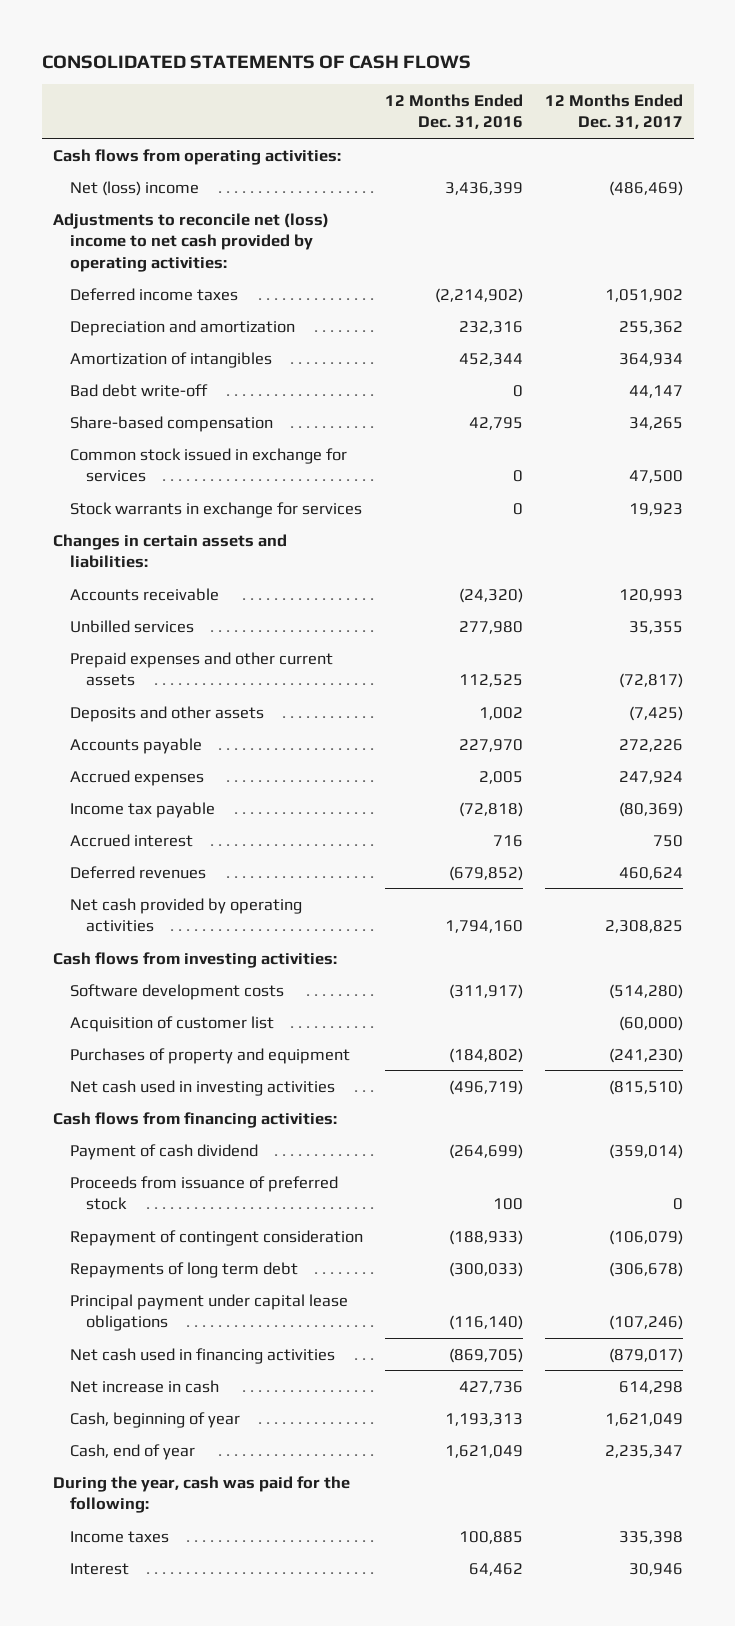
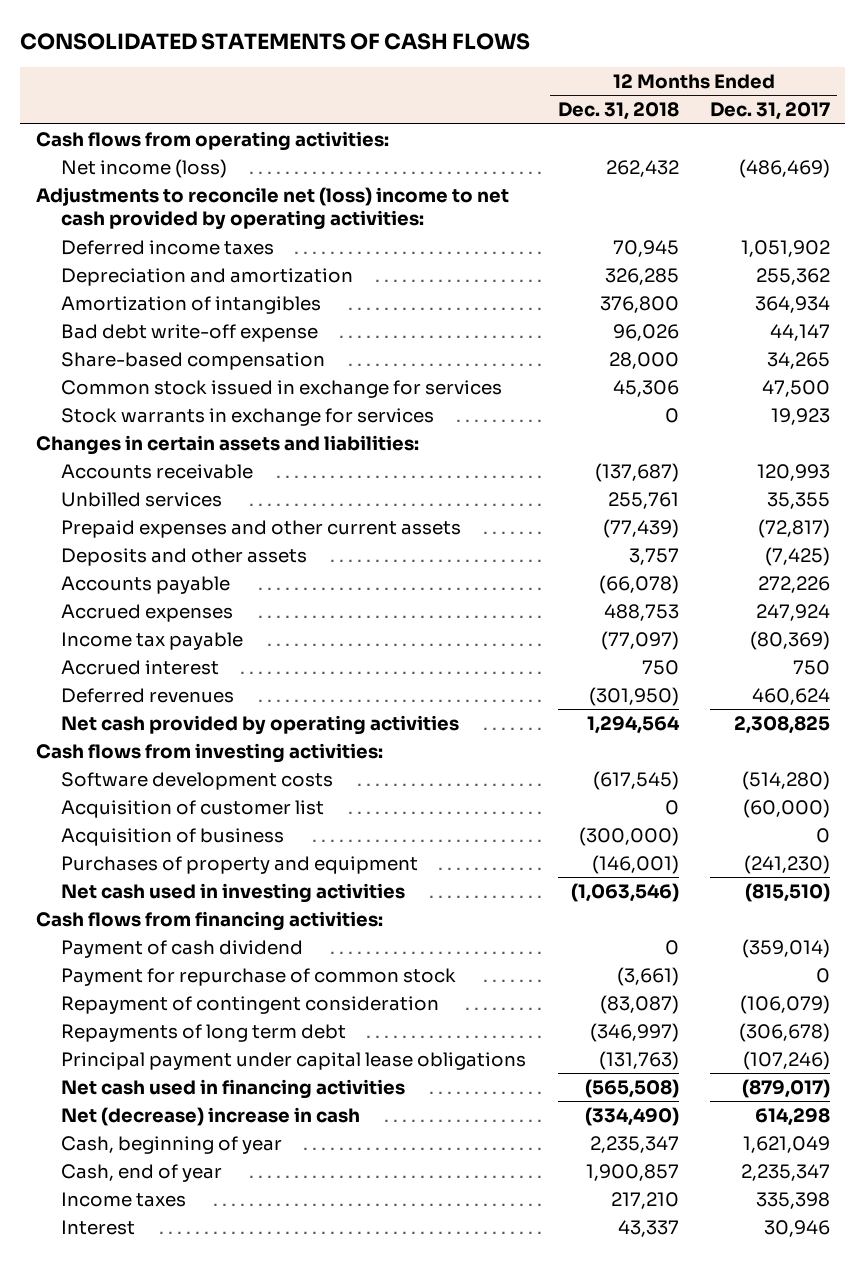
- | 12 Months Ended Dec. 31, 2016 | 12 Months Ended Dec. 31, 2017
+ | 12 Months Ended Dec. 31, 2018 | 12 Months Ended Dec. 31, 2017
- Net (loss) income | 3,436,399 | (486,469)
+ Net income (loss) | 262,432 | (486,469)
- Bad debt write-off | 0 | 44,147
+ Bad debt write-off expense | 96,026 | 44,147
+ Acquisition of business | (300,000) | 0
- Proceeds from issuance of preferred stock | 100 | 0
+ Payment for repurchase of common stock | (3,661) | 0
- Net increase in cash | 427,736 | 614,298
+ Net (decrease) increase in cash | (334,490) | 614,298
- During the year, cash was paid for the following:

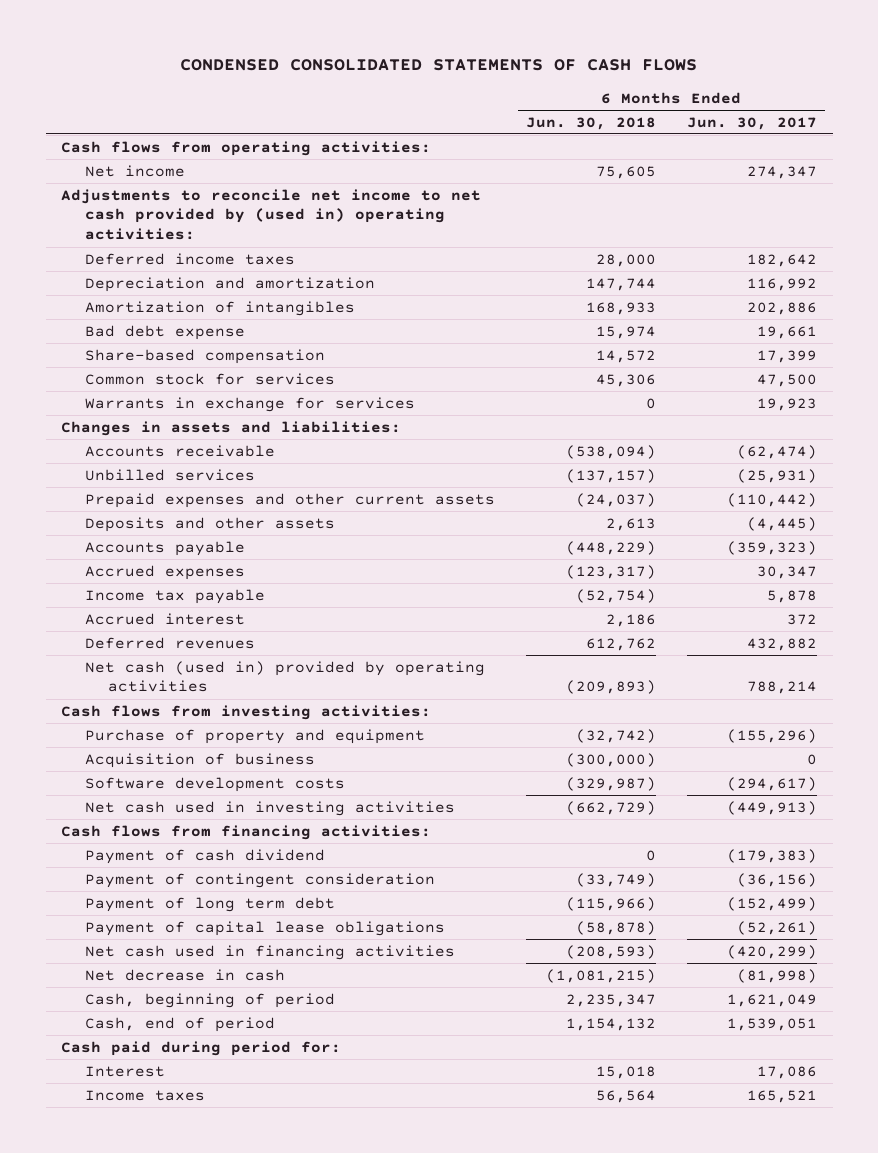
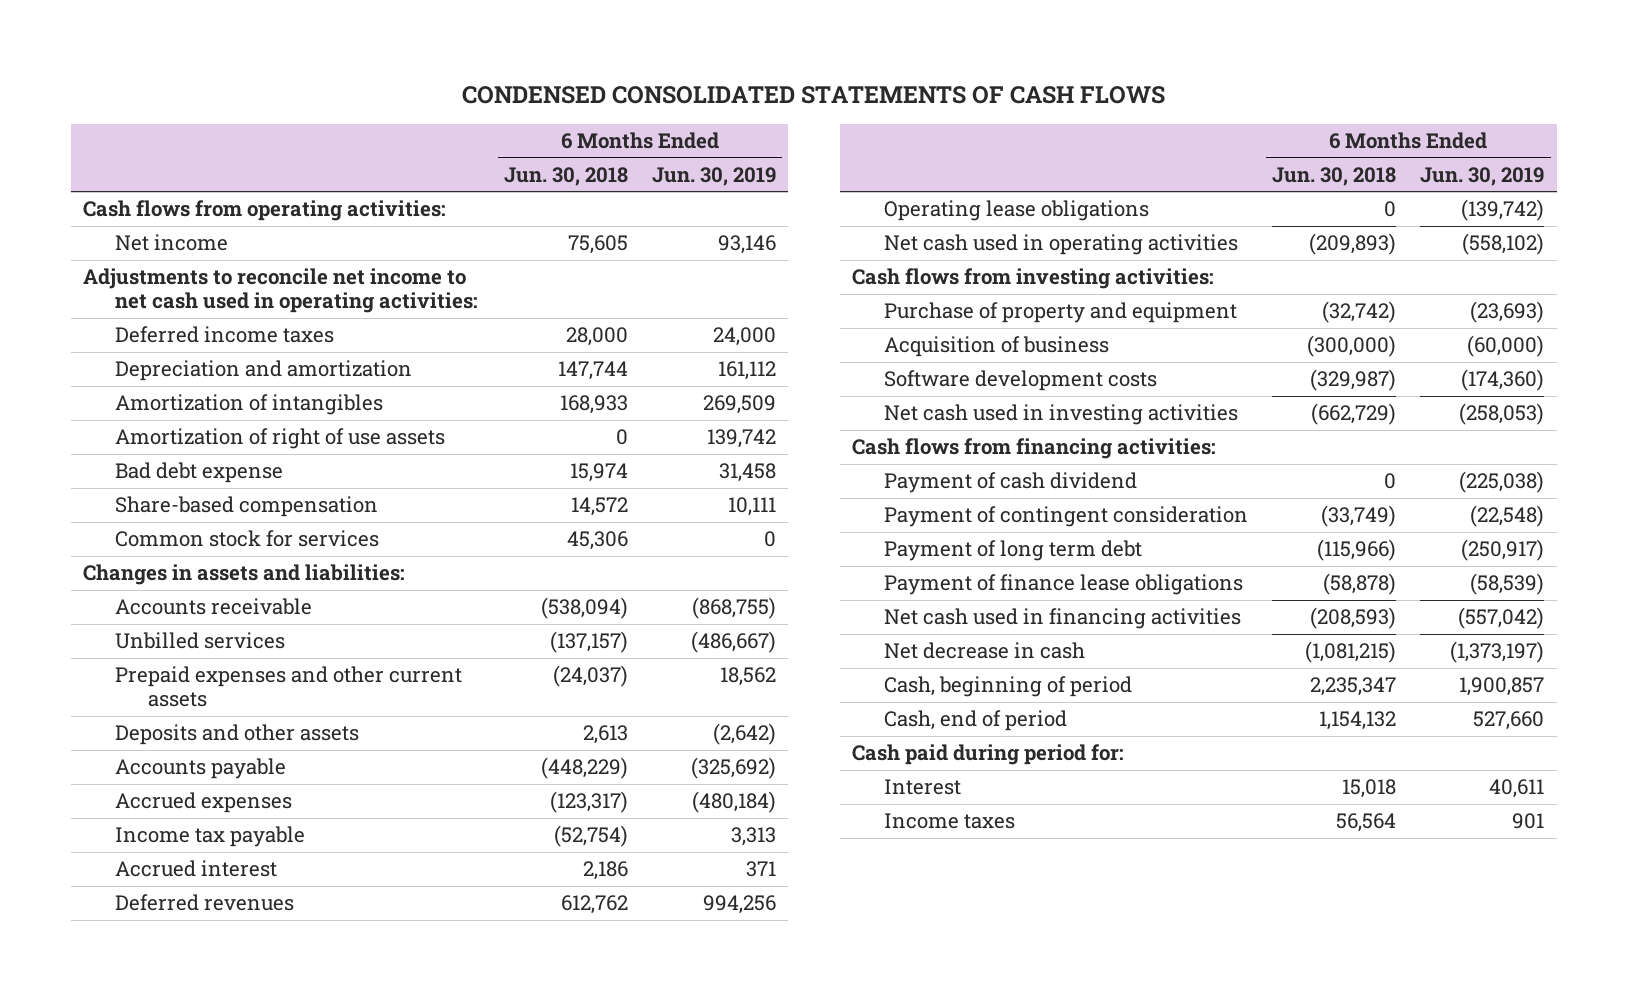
- | 6 Months Ended Jun. 30, 2018 | 6 Months Ended Jun. 30, 2017
+ | 6 Months Ended Jun. 30, 2018 | 6 Months Ended Jun. 30, 2019
- Adjustments to reconcile net income to net cash provided by (used in) operating activities:
+ Adjustments to reconcile net income to net cash used in operating activities:
+ Amortization of right of use assets | 0 | 139,742
- Warrants in exchange for services | 0 | 19,923
- Net cash (used in) provided by operating activities | (209,893) | 788,214
+ Operating lease obligations | 0 | (139,742)
+ Net cash used in operating activities | (209,893) | (558,102)
- Payment of capital lease obligations | (58,878) | (52,261)
+ Payment of finance lease obligations | (58,878) | (58,539)

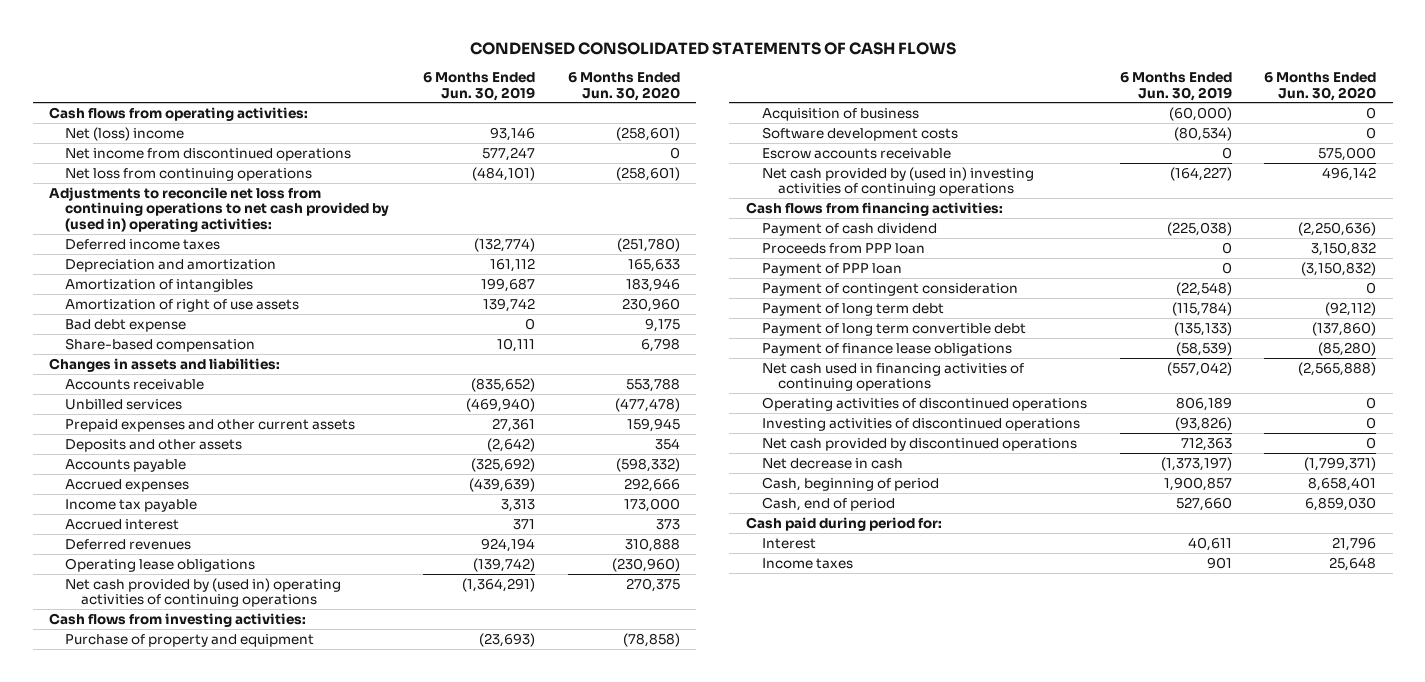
- | 6 Months Ended Jun. 30, 2018 | 6 Months Ended Jun. 30, 2019
+ | 6 Months Ended Jun. 30, 2019 | 6 Months Ended Jun. 30, 2020
- Net income | 75,605 | 93,146
- Adjustments to reconcile net income to net cash used in operating activities:
- Deferred income taxes | 28,000 | 24,000
+ Net (loss) income | 93,146 | (258,601)
+ Net income from discontinued operations | 577,247 | 0
+ Net loss from continuing operations | (484,101) | (258,601)
+ Adjustments to reconcile net loss from continuing operations to net cash provided by (used in) operating activities:
+ Deferred income taxes | (132,774) | (251,780)
- Amortization of intangibles | 168,933 | 269,509
+ Amortization of intangibles | 199,687 | 183,946
- Bad debt expense | 15,974 | 31,458
+ Bad debt expense | 0 | 9,175
- Common stock for services | 45,306 | 0
- Accounts receivable | (538,094) | (868,755)
- Unbilled services | (137,157) | (486,667)
- Prepaid expenses and other current assets | (24,037) | 18,562
+ Accounts receivable | (835,652) | 553,788
+ Unbilled services | (469,940) | (477,478)
+ Prepaid expenses and other current assets | 27,361 | 159,945
- Accrued expenses | (123,317) | (480,184)
+ Accrued expenses | (439,639) | 292,666
- Deferred revenues | 612,762 | 994,256
+ Deferred revenues | 924,194 | 310,888
- Net cash used in operating activities | (209,893) | (558,102)
+ Net cash provided by (used in) operating activities of continuing operations | (1,364,291) | 270,375
- Software development costs | (329,987) | (174,360)
- Net cash used in investing activities | (662,729) | (258,053)
+ Software development costs | (80,534) | 0
+ Escrow accounts receivable | 0 | 575,000
+ Net cash provided by (used in) investing activities of continuing operations | (164,227) | 496,142
+ Proceeds from PPP loan | 0 | 3,150,832
+ Payment of PPP loan | 0 | (3,150,832)
- Payment of long term debt | (115,966) | (250,917)
+ Payment of long term debt | (115,784) | (92,112)
+ Payment of long term convertible debt | (135,133) | (137,860)
- Net cash used in financing activities | (208,593) | (557,042)
+ Net cash used in financing activities of continuing operations | (557,042) | (2,565,888)
+ Operating activities of discontinued operations | 806,189 | 0
+ Investing activities of discontinued operations | (93,826) | 0
+ Net cash provided by discontinued operations | 712,363 | 0

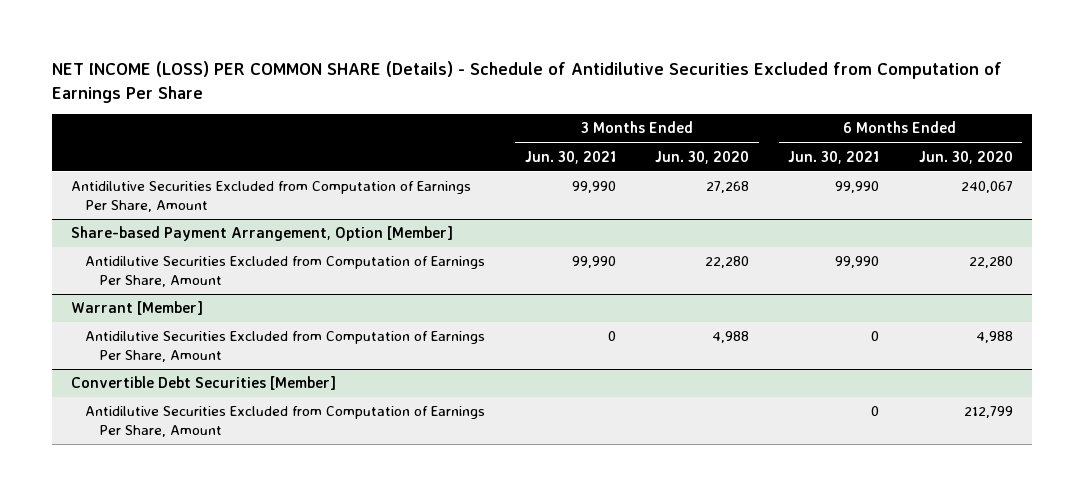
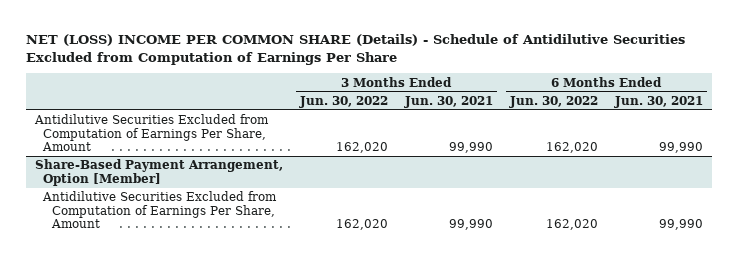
- NET INCOME (LOSS) PER COMMON SHARE (Details) - Schedule of Antidilutive Securities Excluded from Computation of Earnings Per Share
+ NET (LOSS) INCOME PER COMMON SHARE (Details) - Schedule of Antidilutive Securities Excluded from Computation of Earnings Per Share
- | 3 Months Ended Jun. 30, 2021 | 3 Months Ended Jun. 30, 2020 | 6 Months Ended Jun. 30, 2021 | 6 Months Ended Jun. 30, 2020
+ | 3 Months Ended Jun. 30, 2022 | 3 Months Ended Jun. 30, 2021 | 6 Months Ended Jun. 30, 2022 | 6 Months Ended Jun. 30, 2021
- Share-based Payment Arrangement, Option [Member]
+ Share-Based Payment Arrangement, Option [Member]
- Warrant [Member]
- Antidilutive Securities Excluded from Computation of Earnings Per Share, Amount | 0 | 4,988 | 0 | 4,988
- Convertible Debt Securities [Member]
- Antidilutive Securities Excluded from Computation of Earnings Per Share, Amount | | | 0 | 212,799

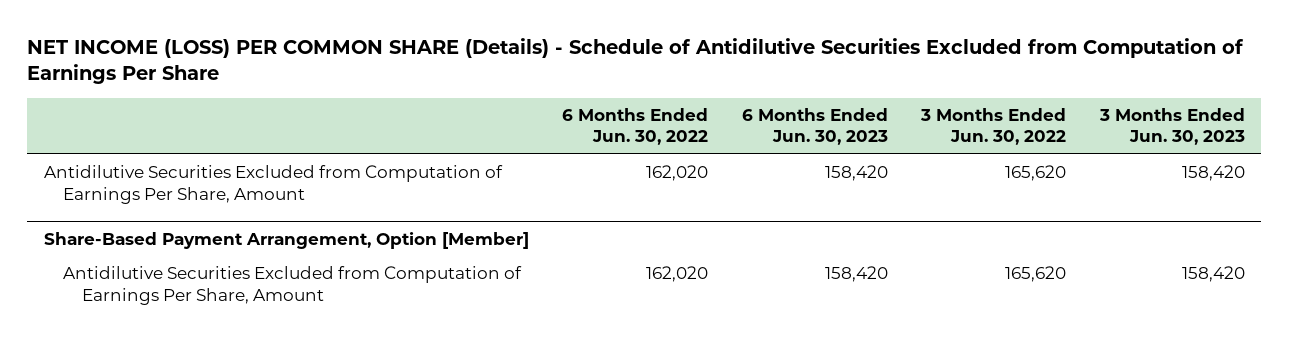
- NET (LOSS) INCOME PER COMMON SHARE (Details) - Schedule of Antidilutive Securities Excluded from Computation of Earnings Per Share
+ NET INCOME (LOSS) PER COMMON SHARE (Details) - Schedule of Antidilutive Securities Excluded from Computation of Earnings Per Share
- | 3 Months Ended Jun. 30, 2022 | 3 Months Ended Jun. 30, 2021 | 6 Months Ended Jun. 30, 2022 | 6 Months Ended Jun. 30, 2021
+ | 6 Months Ended Jun. 30, 2022 | 6 Months Ended Jun. 30, 2023 | 3 Months Ended Jun. 30, 2022 | 3 Months Ended Jun. 30, 2023
- Antidilutive Securities Excluded from Computation of Earnings Per Share, Amount | 162,020 | 99,990 | 162,020 | 99,990
+ Antidilutive Securities Excluded from Computation of Earnings Per Share, Amount | 162,020 | 158,420 | 165,620 | 158,420
@ Share-Based Payment Arrangement, Option [Member]
- Antidilutive Securities Excluded from Computation of Earnings Per Share, Amount | 162,020 | 99,990 | 162,020 | 99,990
+ Antidilutive Securities Excluded from Computation of Earnings Per Share, Amount | 162,020 | 158,420 | 165,620 | 158,420

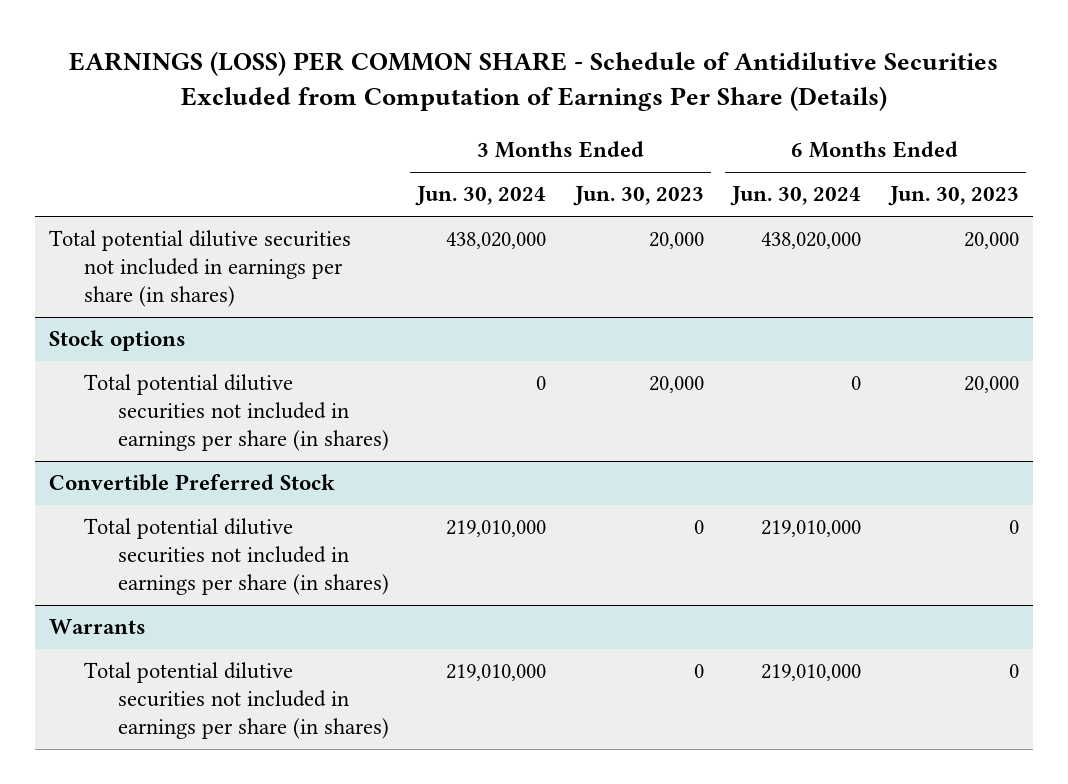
- NET INCOME (LOSS) PER COMMON SHARE (Details) - Schedule of Antidilutive Securities Excluded from Computation of Earnings Per Share
+ EARNINGS (LOSS) PER COMMON SHARE - Schedule of Antidilutive Securities Excluded from Computation of Earnings Per Share (Details)
- | 6 Months Ended Jun. 30, 2022 | 6 Months Ended Jun. 30, 2023 | 3 Months Ended Jun. 30, 2022 | 3 Months Ended Jun. 30, 2023
+ | 3 Months Ended Jun. 30, 2024 | 3 Months Ended Jun. 30, 2023 | 6 Months Ended Jun. 30, 2024 | 6 Months Ended Jun. 30, 2023
- Antidilutive Securities Excluded from Computation of Earnings Per Share, Amount | 162,020 | 158,420 | 165,620 | 158,420
- Share-Based Payment Arrangement, Option [Member]
- Antidilutive Securities Excluded from Computation of Earnings Per Share, Amount | 162,020 | 158,420 | 165,620 | 158,420
+ Total potential dilutive securities not included in earnings per share (in shares) | 438,020,000 | 20,000 | 438,020,000 | 20,000
+ Stock options
+ Total potential dilutive securities not included in earnings per share (in shares) | 0 | 20,000 | 0 | 20,000
+ Convertible Preferred Stock
+ Total potential dilutive securities not included in earnings per share (in shares) | 219,010,000 | 0 | 219,010,000 | 0
+ Warrants
+ Total potential dilutive securities not included in earnings per share (in shares) | 219,010,000 | 0 | 219,010,000 | 0

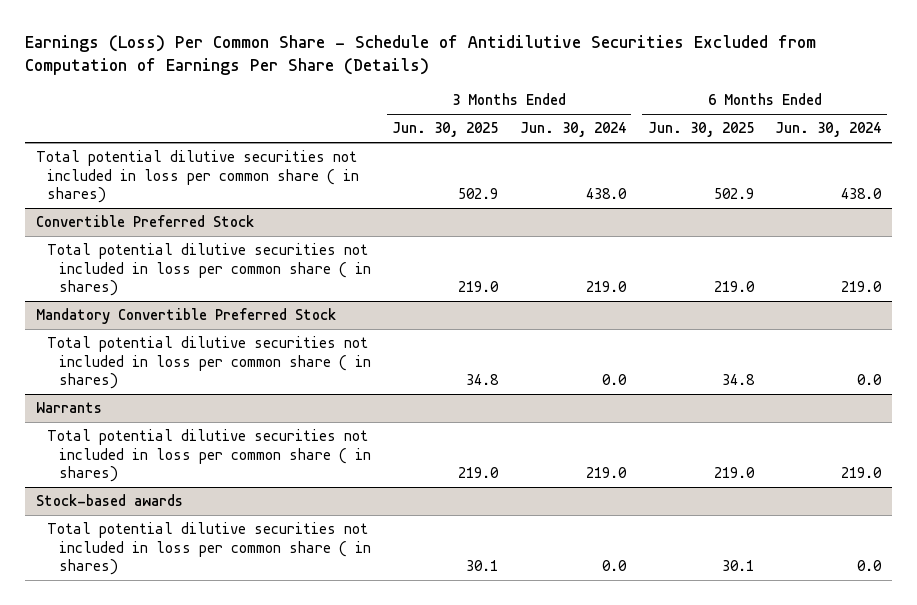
- EARNINGS (LOSS) PER COMMON SHARE - Schedule of Antidilutive Securities Excluded from Computation of Earnings Per Share (Details)
+ Earnings (Loss) Per Common Share - Schedule of Antidilutive Securities Excluded from Computation of Earnings Per Share (Details)
- | 3 Months Ended Jun. 30, 2024 | 3 Months Ended Jun. 30, 2023 | 6 Months Ended Jun. 30, 2024 | 6 Months Ended Jun. 30, 2023
+ | 3 Months Ended Jun. 30, 2025 | 3 Months Ended Jun. 30, 2024 | 6 Months Ended Jun. 30, 2025 | 6 Months Ended Jun. 30, 2024
- Total potential dilutive securities not included in earnings per share (in shares) | 438,020,000 | 20,000 | 438,020,000 | 20,000
- Stock options
- Total potential dilutive securities not included in earnings per share (in shares) | 0 | 20,000 | 0 | 20,000
+ Total potential dilutive securities not included in loss per common share ( in shares) | 502.9 | 438.0 | 502.9 | 438.0
@ Convertible Preferred Stock
- Total potential dilutive securities not included in earnings per share (in shares) | 219,010,000 | 0 | 219,010,000 | 0
+ Total potential dilutive securities not included in loss per common share ( in shares) | 219.0 | 219.0 | 219.0 | 219.0
+ Mandatory Convertible Preferred Stock
+ Total potential dilutive securities not included in loss per common share ( in shares) | 34.8 | 0.0 | 34.8 | 0.0
@ Warrants
- Total potential dilutive securities not included in earnings per share (in shares) | 219,010,000 | 0 | 219,010,000 | 0
+ Total potential dilutive securities not included in loss per common share ( in shares) | 219.0 | 219.0 | 219.0 | 219.0
+ Stock-based awards
+ Total potential dilutive securities not included in loss per common share ( in shares) | 30.1 | 0.0 | 30.1 | 0.0

